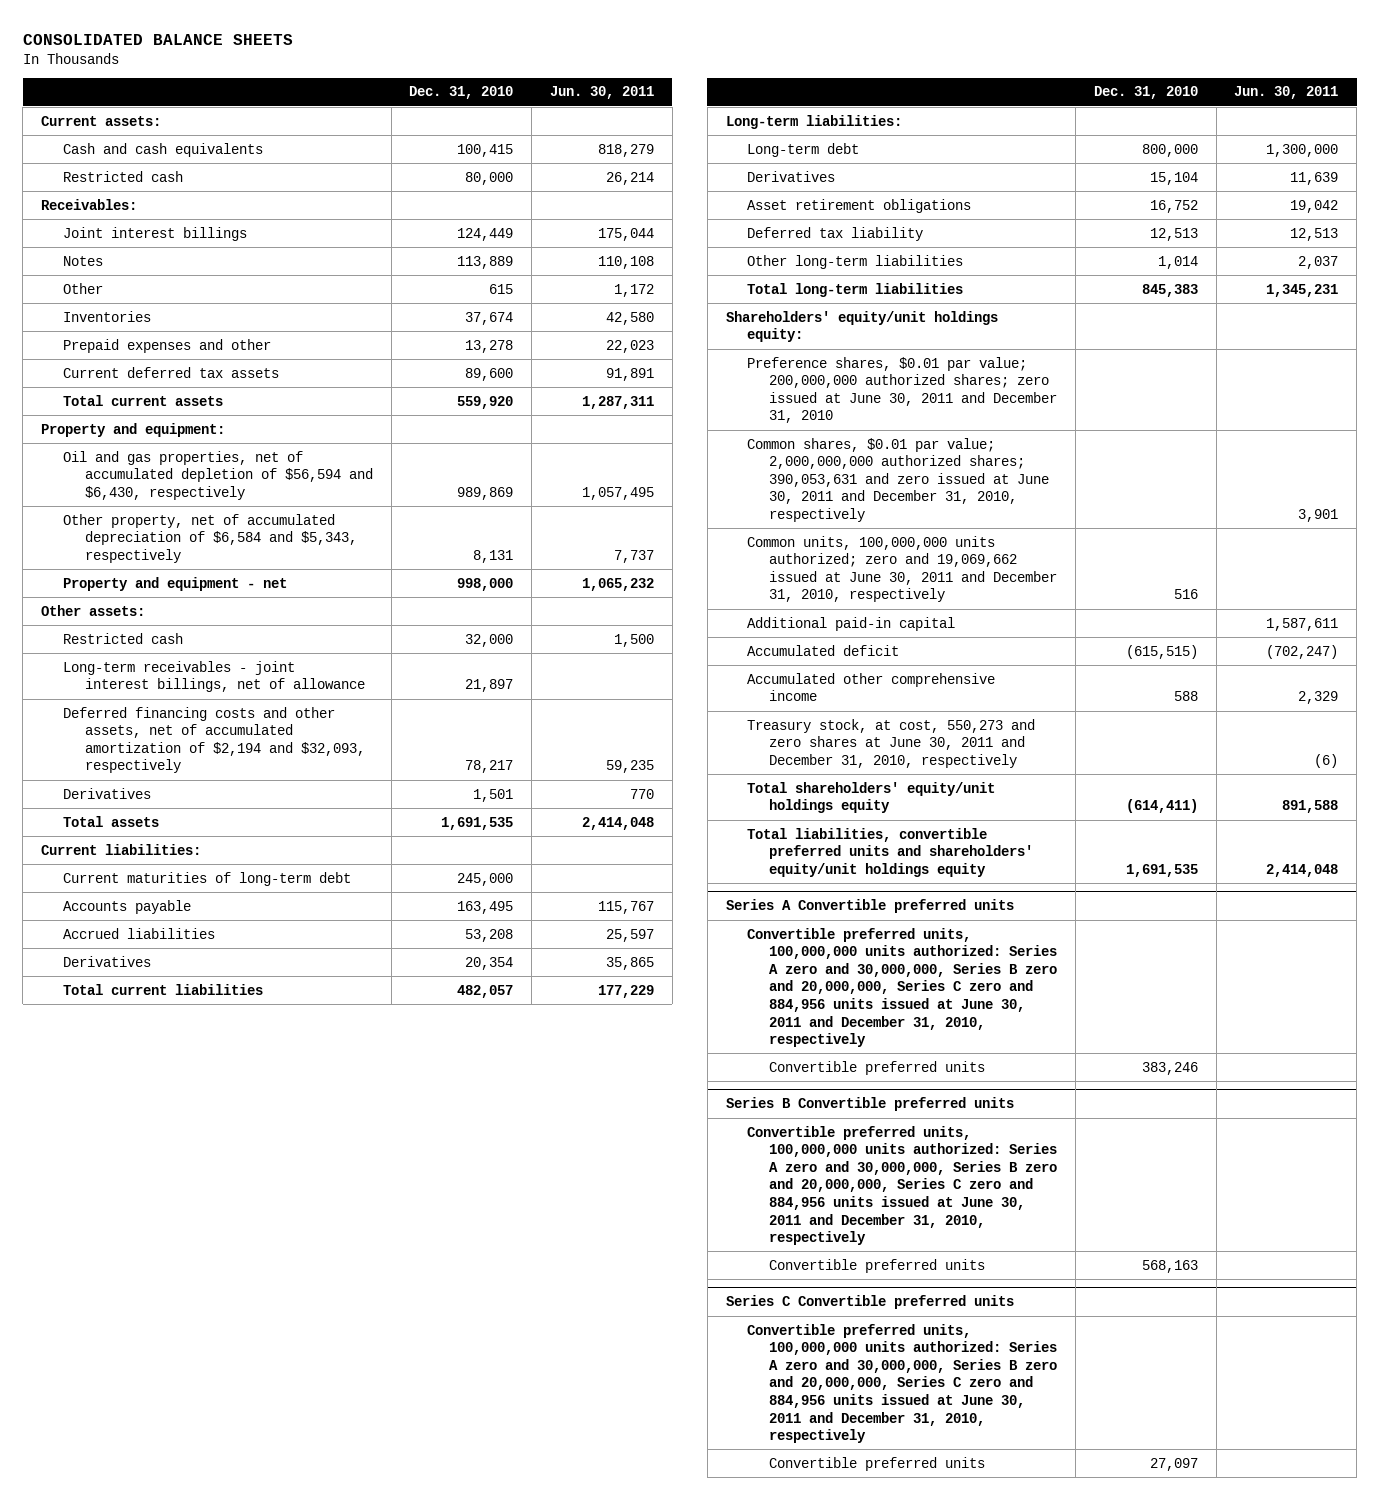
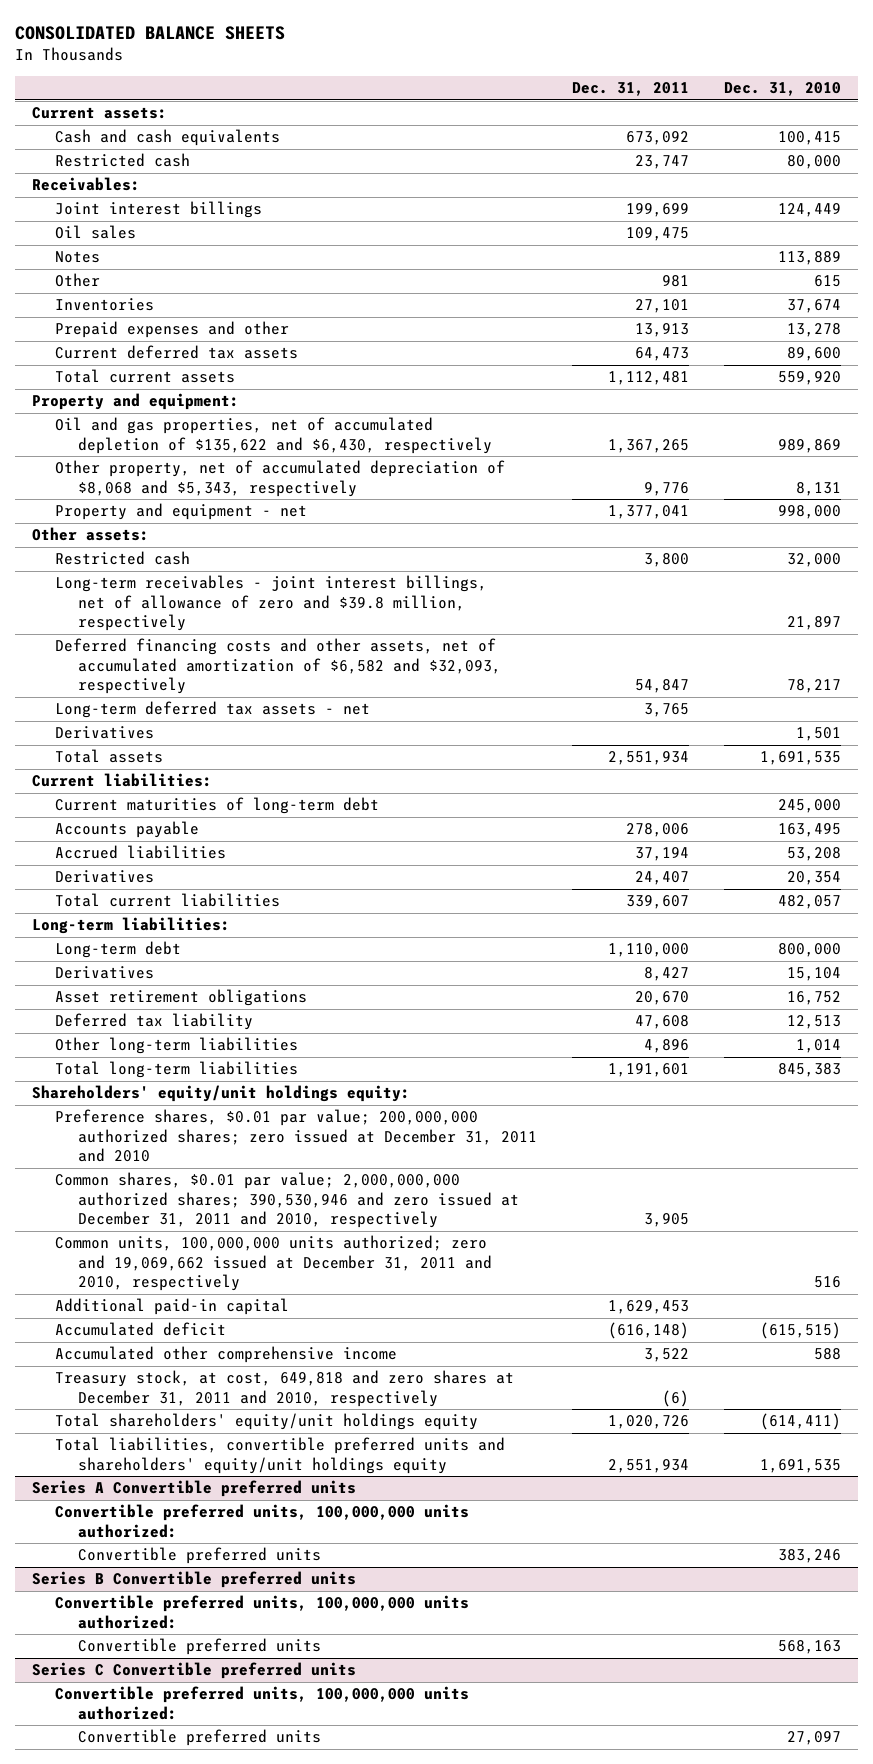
- | Dec. 31, 2010 | Jun. 30, 2011
+ | Dec. 31, 2011 | Dec. 31, 2010
+ Oil sales | 109,475 |
- Oil and gas properties, net of accumulated depletion of $56,594 and $6,430, respectively | 989,869 | 1,057,495
- Other property, net of accumulated depreciation of $6,584 and $5,343, respectively | 8,131 | 7,737
+ Oil and gas properties, net of accumulated depletion of $135,622 and $6,430, respectively | 1,367,265 | 989,869
+ Other property, net of accumulated depreciation of $8,068 and $5,343, respectively | 9,776 | 8,131
- Long-term receivables - joint interest billings, net of allowance | 21,897 |
- Deferred financing costs and other assets, net of accumulated amortization of $2,194 and $32,093, respectively | 78,217 | 59,235
+ Long-term receivables - joint interest billings, net of allowance of zero and $39.8 million, respectively | | 21,897
+ Deferred financing costs and other assets, net of accumulated amortization of $6,582 and $32,093, respectively | 54,847 | 78,217
+ Long-term deferred tax assets - net | 3,765 |
- Preference shares, $0.01 par value; 200,000,000 authorized shares; zero issued at June 30, 2011 and December 31, 2010
- Common shares, $0.01 par value; 2,000,000,000 authorized shares; 390,053,631 and zero issued at June 30, 2011 and December 31, 2010, respectively | | 3,901
- Common units, 100,000,000 units authorized; zero and 19,069,662 issued at June 30, 2011 and December 31, 2010, respectively | 516 |
+ Preference shares, $0.01 par value; 200,000,000 authorized shares; zero issued at December 31, 2011 and 2010
+ Common shares, $0.01 par value; 2,000,000,000 authorized shares; 390,530,946 and zero issued at December 31, 2011 and 2010, respectively | 3,905 |
+ Common units, 100,000,000 units authorized; zero and 19,069,662 issued at December 31, 2011 and 2010, respectively | | 516
- Treasury stock, at cost, 550,273 and zero shares at June 30, 2011 and December 31, 2010, respectively | | (6)
+ Treasury stock, at cost, 649,818 and zero shares at December 31, 2011 and 2010, respectively | (6) |
@ Series A Convertible preferred units
- Convertible preferred units, 100,000,000 units authorized: Series A zero and 30,000,000, Series B zero and 20,000,000, Series C zero and 884,956 units issued at June 30, 2011 and December 31, 2010, respectively
+ Convertible preferred units, 100,000,000 units authorized:
@ Series B Convertible preferred units
- Convertible preferred units, 100,000,000 units authorized: Series A zero and 30,000,000, Series B zero and 20,000,000, Series C zero and 884,956 units issued at June 30, 2011 and December 31, 2010, respectively
+ Convertible preferred units, 100,000,000 units authorized:
@ Series C Convertible preferred units
- Convertible preferred units, 100,000,000 units authorized: Series A zero and 30,000,000, Series B zero and 20,000,000, Series C zero and 884,956 units issued at June 30, 2011 and December 31, 2010, respectively
+ Convertible preferred units, 100,000,000 units authorized:

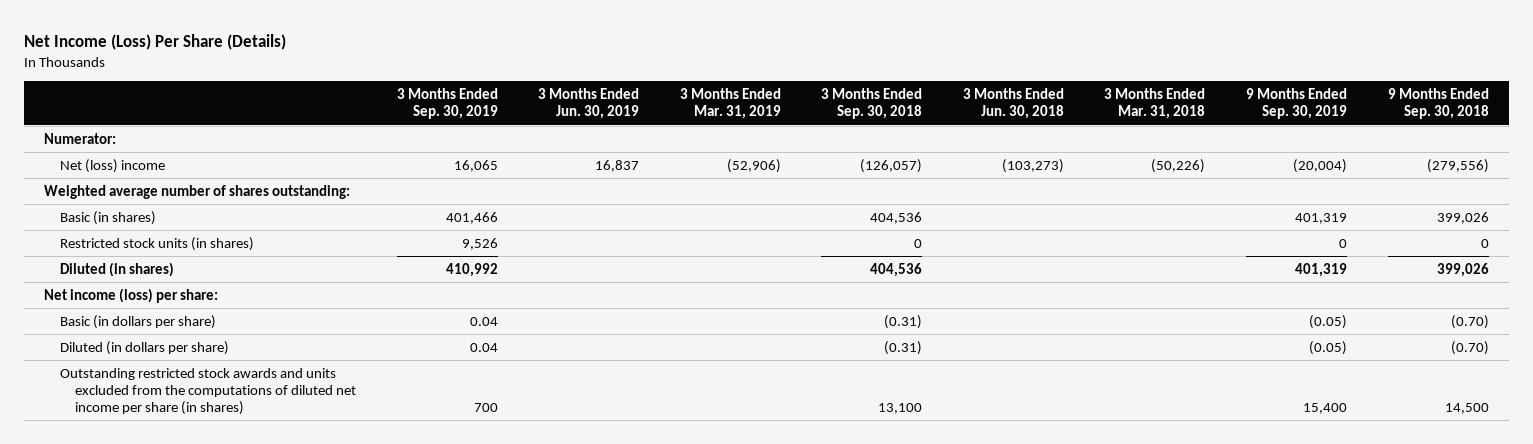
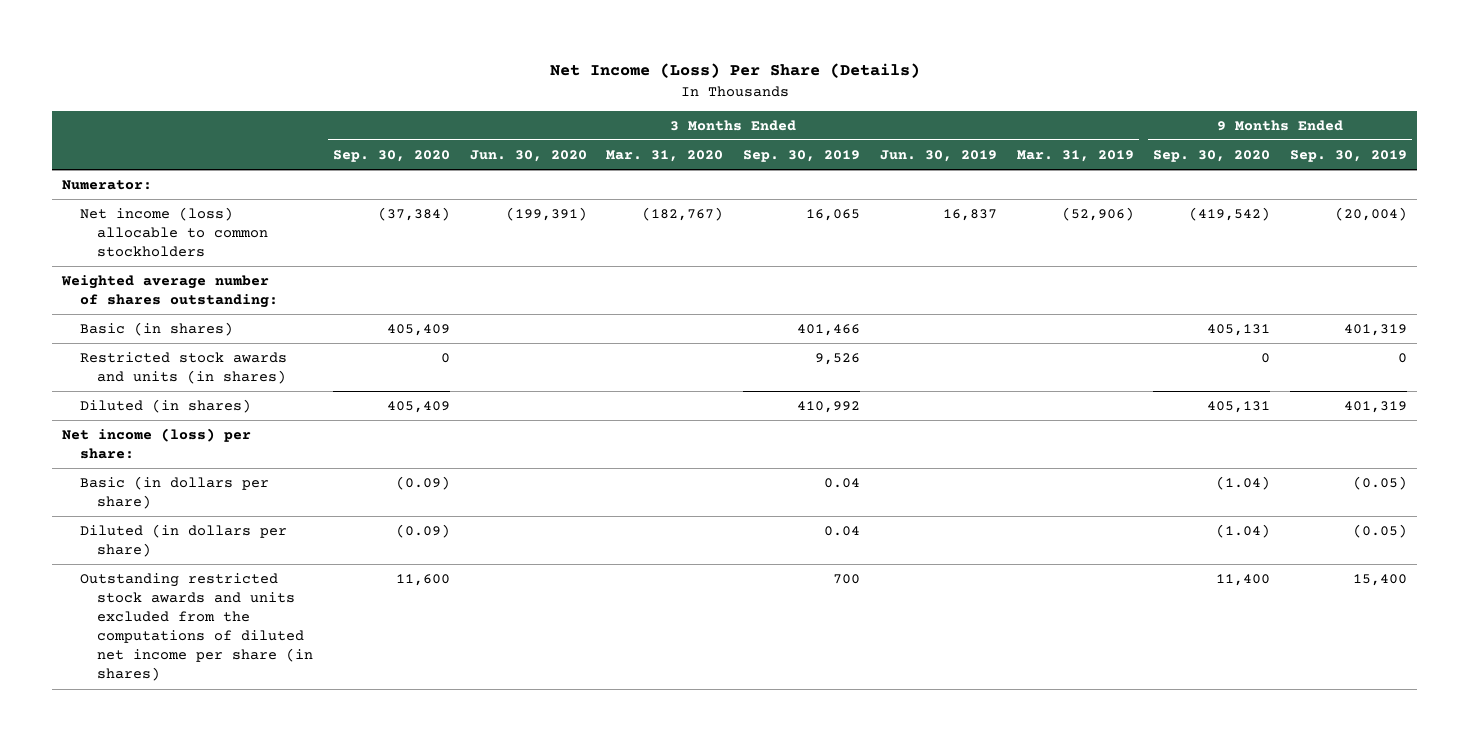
- | 3 Months Ended Sep. 30, 2019 | 3 Months Ended Jun. 30, 2019 | 3 Months Ended Mar. 31, 2019 | 3 Months Ended Sep. 30, 2018 | 3 Months Ended Jun. 30, 2018 | 3 Months Ended Mar. 31, 2018 | 9 Months Ended Sep. 30, 2019 | 9 Months Ended Sep. 30, 2018
+ | 3 Months Ended Sep. 30, 2020 | 3 Months Ended Jun. 30, 2020 | 3 Months Ended Mar. 31, 2020 | 3 Months Ended Sep. 30, 2019 | 3 Months Ended Jun. 30, 2019 | 3 Months Ended Mar. 31, 2019 | 9 Months Ended Sep. 30, 2020 | 9 Months Ended Sep. 30, 2019
- Net (loss) income | 16,065 | 16,837 | (52,906) | (126,057) | (103,273) | (50,226) | (20,004) | (279,556)
+ Net income (loss) allocable to common stockholders | (37,384) | (199,391) | (182,767) | 16,065 | 16,837 | (52,906) | (419,542) | (20,004)
- Restricted stock units (in shares) | 9,526 | | | 0 | | | 0 | 0
+ Restricted stock awards and units (in shares) | 0 | | | 9,526 | | | 0 | 0

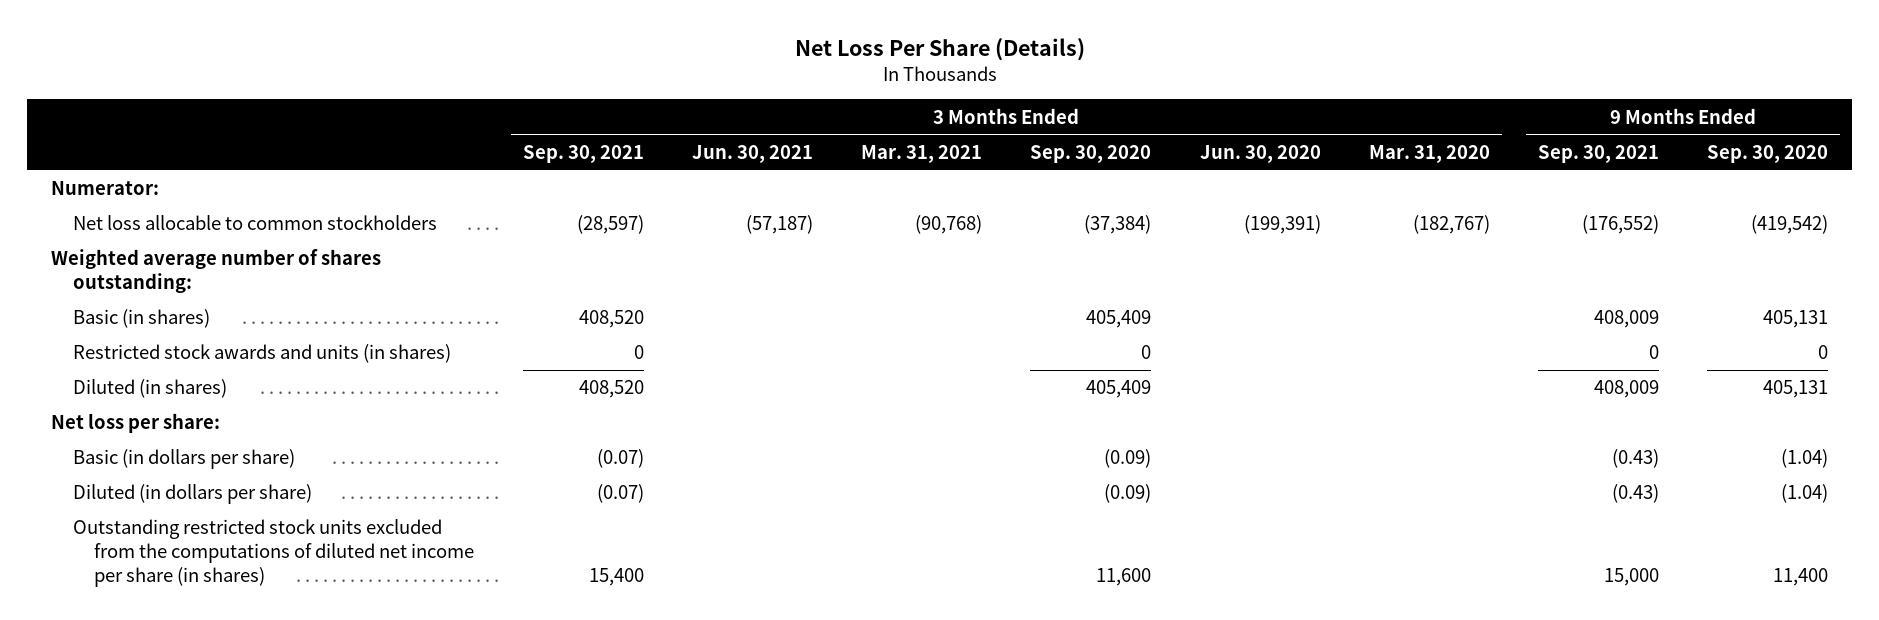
- Net Income (Loss) Per Share (Details)
+ Net Loss Per Share (Details)
- | 3 Months Ended Sep. 30, 2020 | 3 Months Ended Jun. 30, 2020 | 3 Months Ended Mar. 31, 2020 | 3 Months Ended Sep. 30, 2019 | 3 Months Ended Jun. 30, 2019 | 3 Months Ended Mar. 31, 2019 | 9 Months Ended Sep. 30, 2020 | 9 Months Ended Sep. 30, 2019
+ | 3 Months Ended Sep. 30, 2021 | 3 Months Ended Jun. 30, 2021 | 3 Months Ended Mar. 31, 2021 | 3 Months Ended Sep. 30, 2020 | 3 Months Ended Jun. 30, 2020 | 3 Months Ended Mar. 31, 2020 | 9 Months Ended Sep. 30, 2021 | 9 Months Ended Sep. 30, 2020
- Net income (loss) allocable to common stockholders | (37,384) | (199,391) | (182,767) | 16,065 | 16,837 | (52,906) | (419,542) | (20,004)
+ Net loss allocable to common stockholders | (28,597) | (57,187) | (90,768) | (37,384) | (199,391) | (182,767) | (176,552) | (419,542)
- Net income (loss) per share:
+ Net loss per share:
- Outstanding restricted stock awards and units excluded from the computations of diluted net income per share (in shares) | 11,600 | | | 700 | | | 11,400 | 15,400
+ Outstanding restricted stock units excluded from the computations of diluted net income per share (in shares) | 15,400 | | | 11,600 | | | 15,000 | 11,400

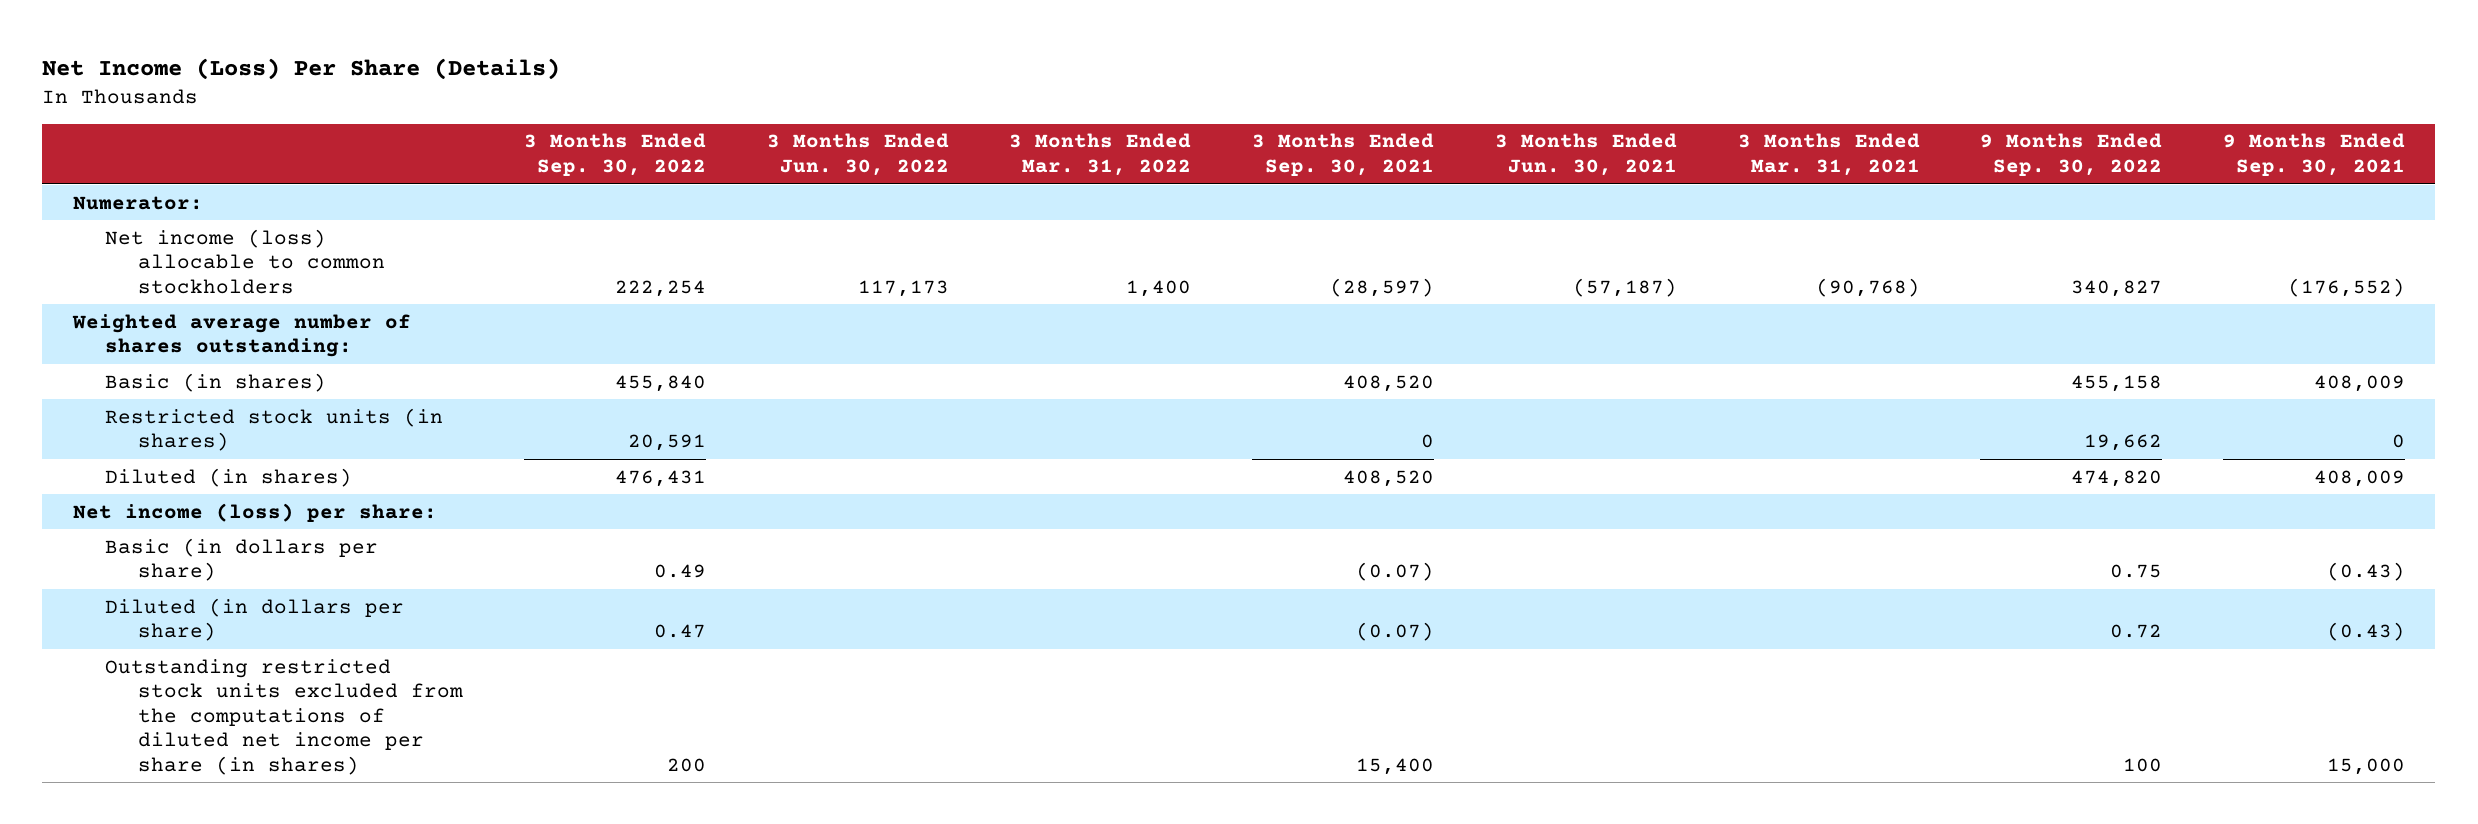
- Net Loss Per Share (Details)
+ Net Income (Loss) Per Share (Details)
- | 3 Months Ended Sep. 30, 2021 | 3 Months Ended Jun. 30, 2021 | 3 Months Ended Mar. 31, 2021 | 3 Months Ended Sep. 30, 2020 | 3 Months Ended Jun. 30, 2020 | 3 Months Ended Mar. 31, 2020 | 9 Months Ended Sep. 30, 2021 | 9 Months Ended Sep. 30, 2020
+ | 3 Months Ended Sep. 30, 2022 | 3 Months Ended Jun. 30, 2022 | 3 Months Ended Mar. 31, 2022 | 3 Months Ended Sep. 30, 2021 | 3 Months Ended Jun. 30, 2021 | 3 Months Ended Mar. 31, 2021 | 9 Months Ended Sep. 30, 2022 | 9 Months Ended Sep. 30, 2021
- Net loss allocable to common stockholders | (28,597) | (57,187) | (90,768) | (37,384) | (199,391) | (182,767) | (176,552) | (419,542)
+ Net income (loss) allocable to common stockholders | 222,254 | 117,173 | 1,400 | (28,597) | (57,187) | (90,768) | 340,827 | (176,552)
- Restricted stock awards and units (in shares) | 0 | | | 0 | | | 0 | 0
+ Restricted stock units (in shares) | 20,591 | | | 0 | | | 19,662 | 0
- Net loss per share:
+ Net income (loss) per share:

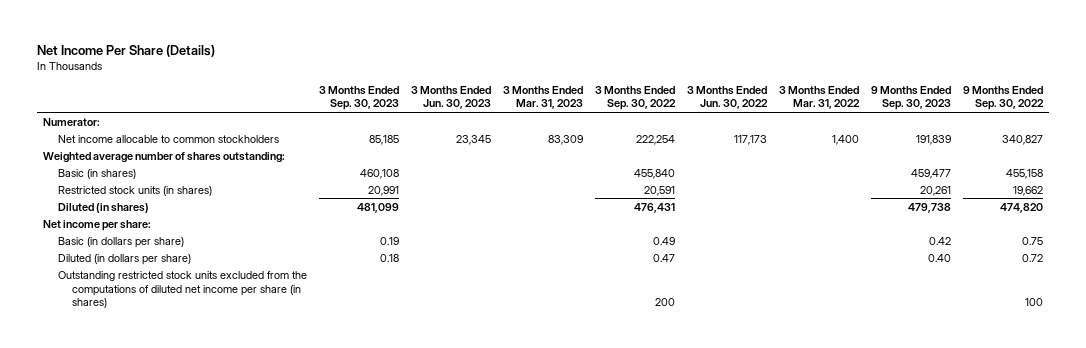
- Net Income (Loss) Per Share (Details)
+ Net Income Per Share (Details)
- | 3 Months Ended Sep. 30, 2022 | 3 Months Ended Jun. 30, 2022 | 3 Months Ended Mar. 31, 2022 | 3 Months Ended Sep. 30, 2021 | 3 Months Ended Jun. 30, 2021 | 3 Months Ended Mar. 31, 2021 | 9 Months Ended Sep. 30, 2022 | 9 Months Ended Sep. 30, 2021
+ | 3 Months Ended Sep. 30, 2023 | 3 Months Ended Jun. 30, 2023 | 3 Months Ended Mar. 31, 2023 | 3 Months Ended Sep. 30, 2022 | 3 Months Ended Jun. 30, 2022 | 3 Months Ended Mar. 31, 2022 | 9 Months Ended Sep. 30, 2023 | 9 Months Ended Sep. 30, 2022
- Net income (loss) allocable to common stockholders | 222,254 | 117,173 | 1,400 | (28,597) | (57,187) | (90,768) | 340,827 | (176,552)
+ Net income allocable to common stockholders | 85,185 | 23,345 | 83,309 | 222,254 | 117,173 | 1,400 | 191,839 | 340,827
- Net income (loss) per share:
+ Net income per share:

